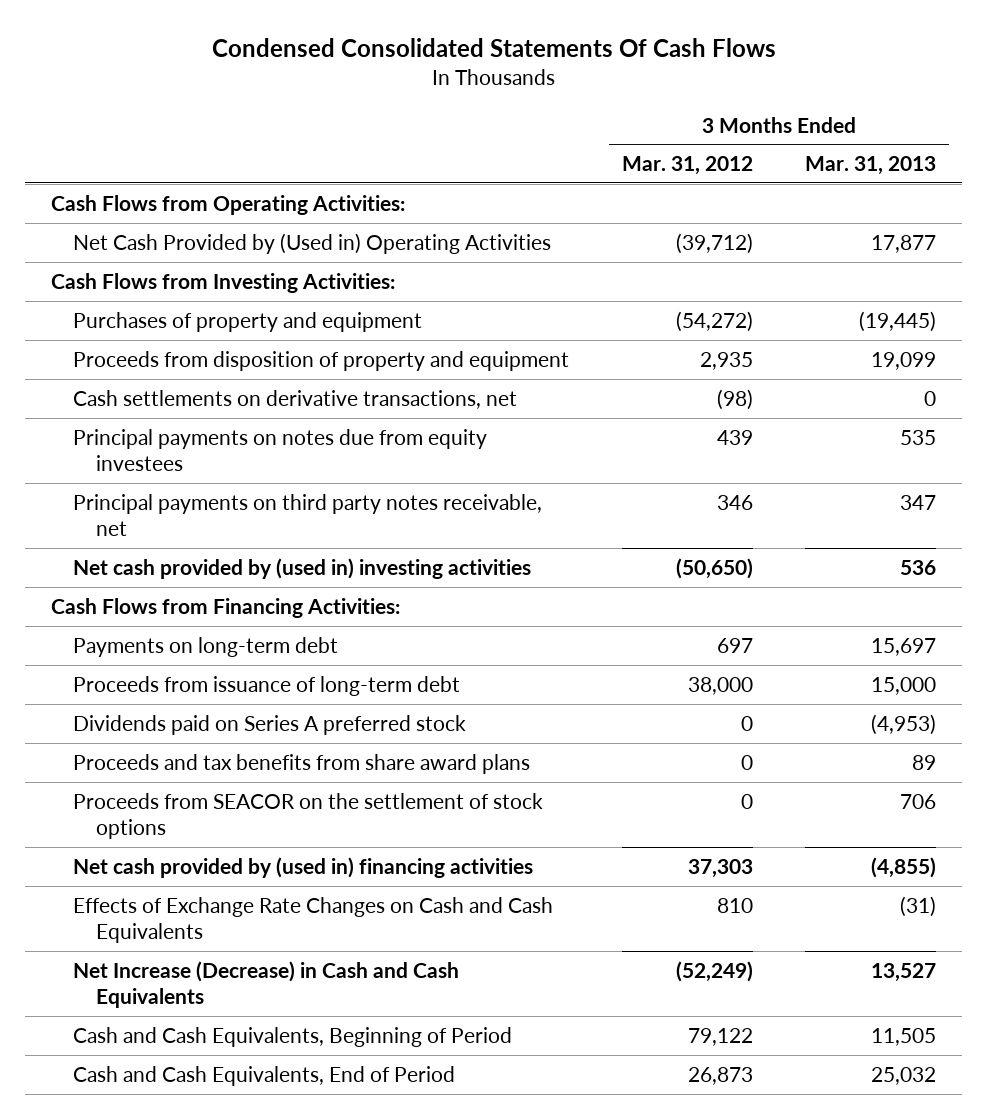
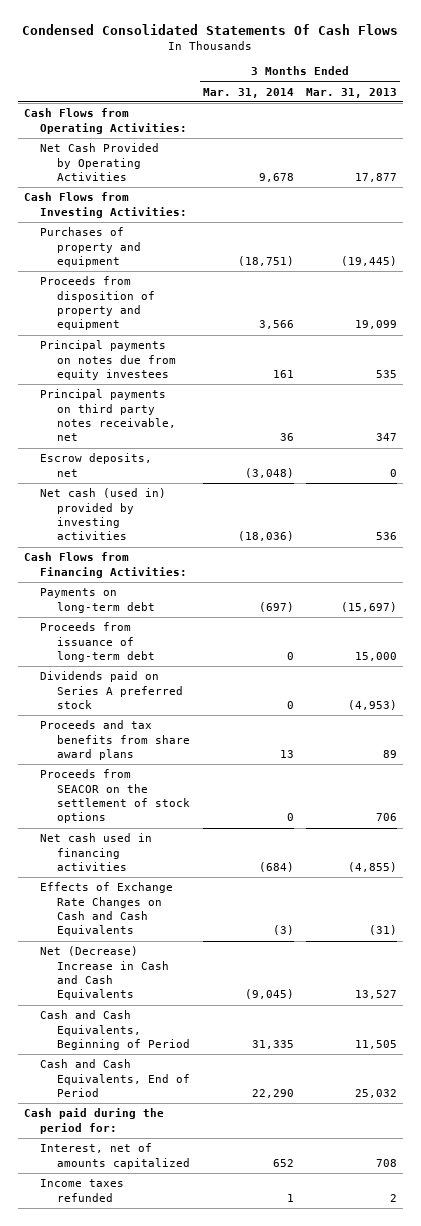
- | 3 Months Ended Mar. 31, 2012 | 3 Months Ended Mar. 31, 2013
+ | 3 Months Ended Mar. 31, 2014 | 3 Months Ended Mar. 31, 2013
- Net Cash Provided by (Used in) Operating Activities | (39,712) | 17,877
+ Net Cash Provided by Operating Activities | 9,678 | 17,877
- Cash settlements on derivative transactions, net | (98) | 0
- Net cash provided by (used in) investing activities | (50,650) | 536
+ Escrow deposits, net | (3,048) | 0
+ Net cash (used in) provided by investing activities | (18,036) | 536
- Payments on long-term debt | 697 | 15,697
+ Payments on long-term debt | (697) | (15,697)
- Net cash provided by (used in) financing activities | 37,303 | (4,855)
+ Net cash used in financing activities | (684) | (4,855)
- Net Increase (Decrease) in Cash and Cash Equivalents | (52,249) | 13,527
+ Net (Decrease) Increase in Cash and Cash Equivalents | (9,045) | 13,527
+ Cash paid during the period for:
+ Interest, net of amounts capitalized | 652 | 708
+ Income taxes refunded | 1 | 2

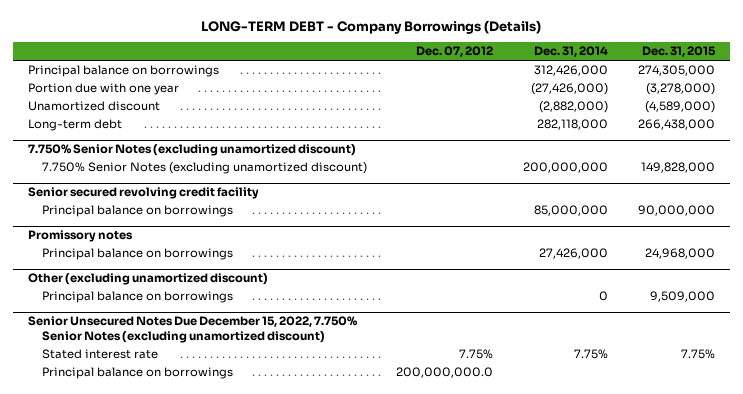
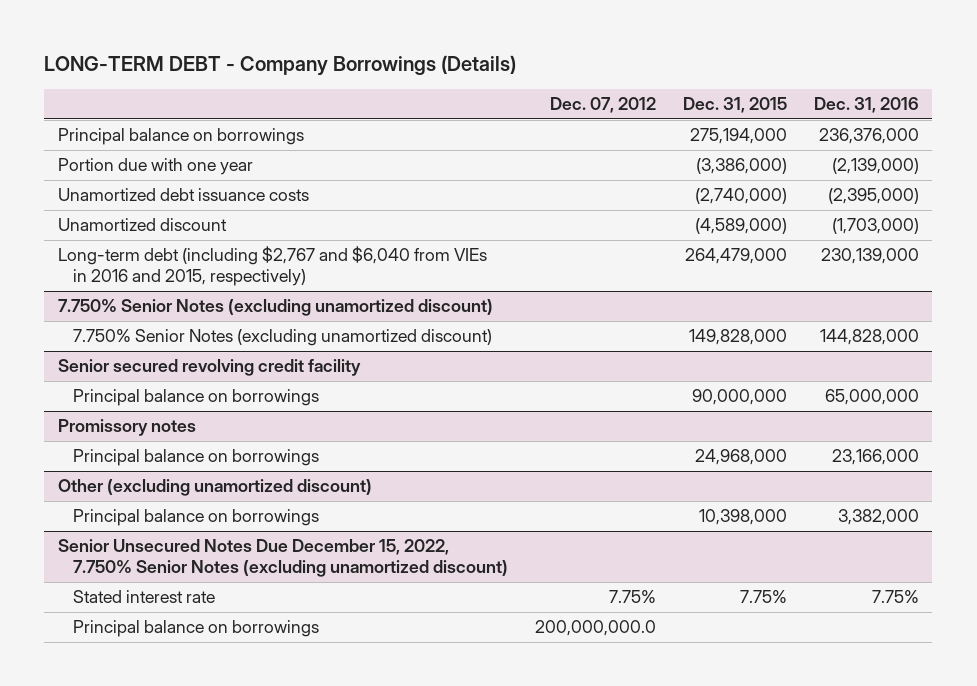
- | Dec. 07, 2012 | Dec. 31, 2014 | Dec. 31, 2015
+ | Dec. 07, 2012 | Dec. 31, 2015 | Dec. 31, 2016
- Principal balance on borrowings | | 312,426,000 | 274,305,000
- Portion due with one year | | (27,426,000) | (3,278,000)
+ Principal balance on borrowings | | 275,194,000 | 236,376,000
+ Portion due with one year | | (3,386,000) | (2,139,000)
+ Unamortized debt issuance costs | | (2,740,000) | (2,395,000)
- Long-term debt | | 282,118,000 | 266,438,000
+ Long-term debt (including $2,767 and $6,040 from VIEs in 2016 and 2015, respectively) | | 264,479,000 | 230,139,000
@ Other (excluding unamortized discount)
- Principal balance on borrowings | | 0 | 9,509,000
+ Principal balance on borrowings | | 10,398,000 | 3,382,000

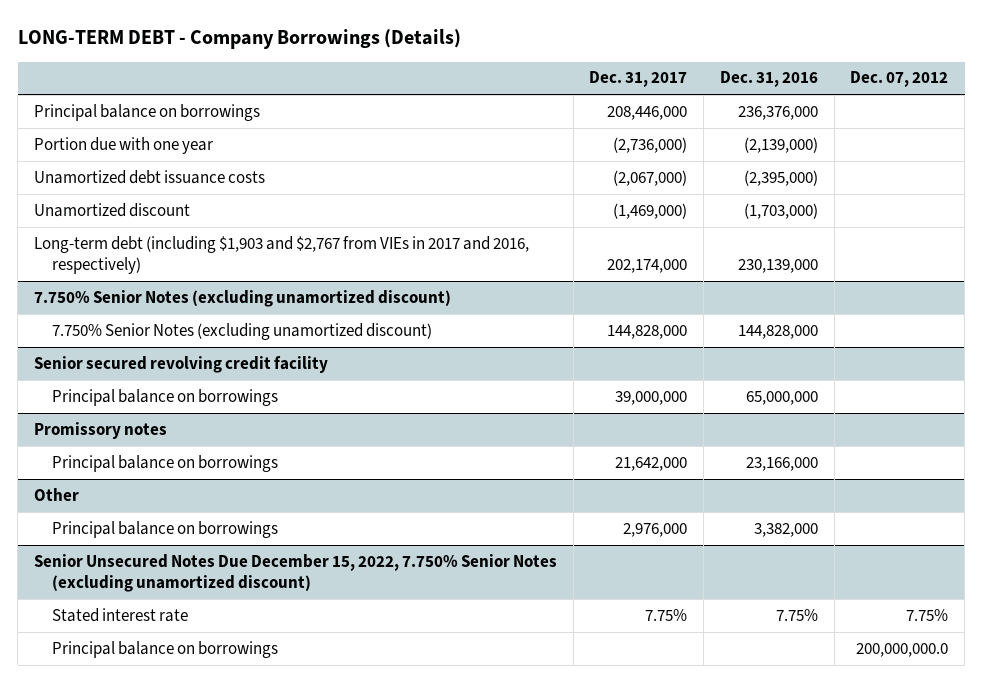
- | Dec. 07, 2012 | Dec. 31, 2015 | Dec. 31, 2016
+ | Dec. 31, 2017 | Dec. 31, 2016 | Dec. 07, 2012
- Long-term debt (including $2,767 and $6,040 from VIEs in 2016 and 2015, respectively) | | 264,479,000 | 230,139,000
+ Long-term debt (including $1,903 and $2,767 from VIEs in 2017 and 2016, respectively) | 202,174,000 | 230,139,000 |
- Other (excluding unamortized discount)
+ Other

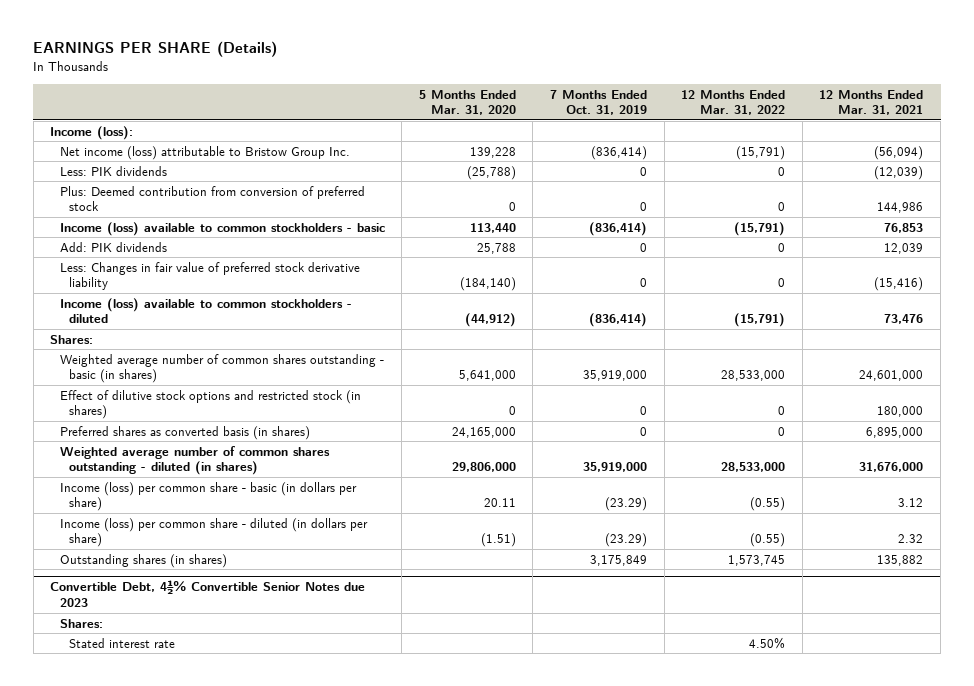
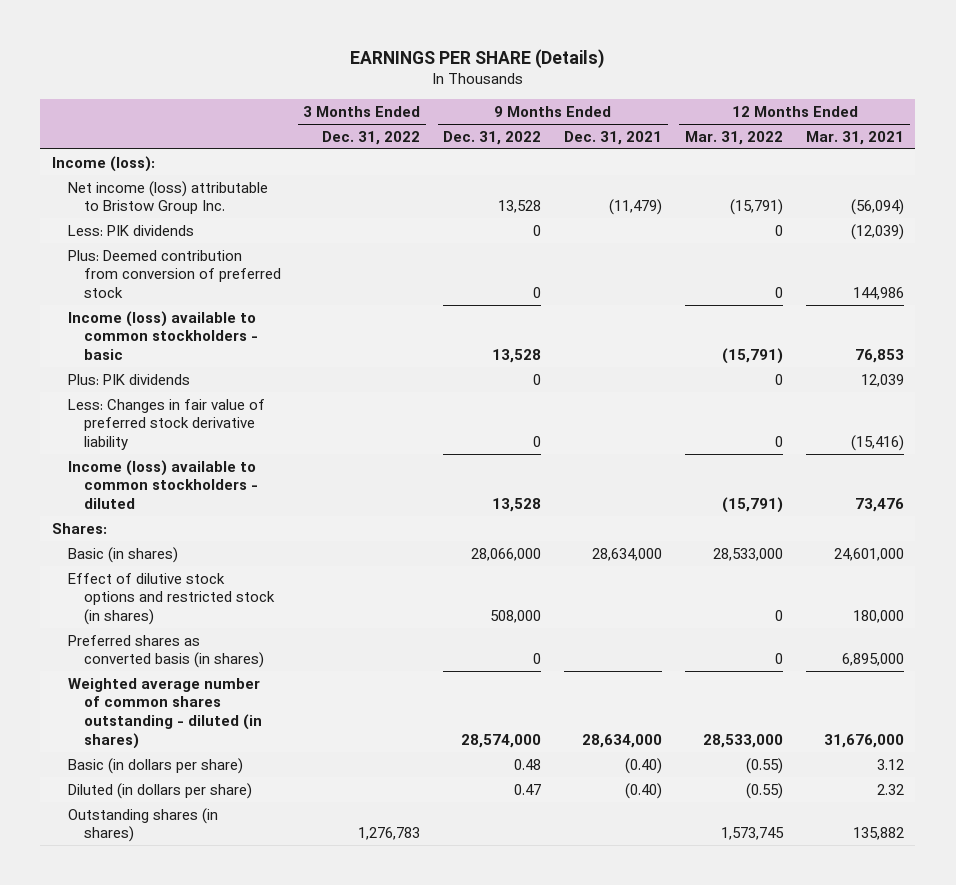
- | 5 Months Ended Mar. 31, 2020 | 7 Months Ended Oct. 31, 2019 | 12 Months Ended Mar. 31, 2022 | 12 Months Ended Mar. 31, 2021
+ | 3 Months Ended Dec. 31, 2022 | 9 Months Ended Dec. 31, 2022 | 9 Months Ended Dec. 31, 2021 | 12 Months Ended Mar. 31, 2022 | 12 Months Ended Mar. 31, 2021
- Add: PIK dividends | 25,788 | 0 | 0 | 12,039
+ Plus: PIK dividends | | 0 | | 0 | 12,039
- Weighted average number of common shares outstanding - basic (in shares) | 5,641,000 | 35,919,000 | 28,533,000 | 24,601,000
+ Basic (in shares) | | 28,066,000 | 28,634,000 | 28,533,000 | 24,601,000
- Income (loss) per common share - basic (in dollars per share) | 20.11 | (23.29) | (0.55) | 3.12
- Income (loss) per common share - diluted (in dollars per share) | (1.51) | (23.29) | (0.55) | 2.32
+ Basic (in dollars per share) | | 0.48 | (0.40) | (0.55) | 3.12
+ Diluted (in dollars per share) | | 0.47 | (0.40) | (0.55) | 2.32
- Convertible Debt, 4½% Convertible Senior Notes due 2023
- Shares:
- Stated interest rate | | | 4.50% |

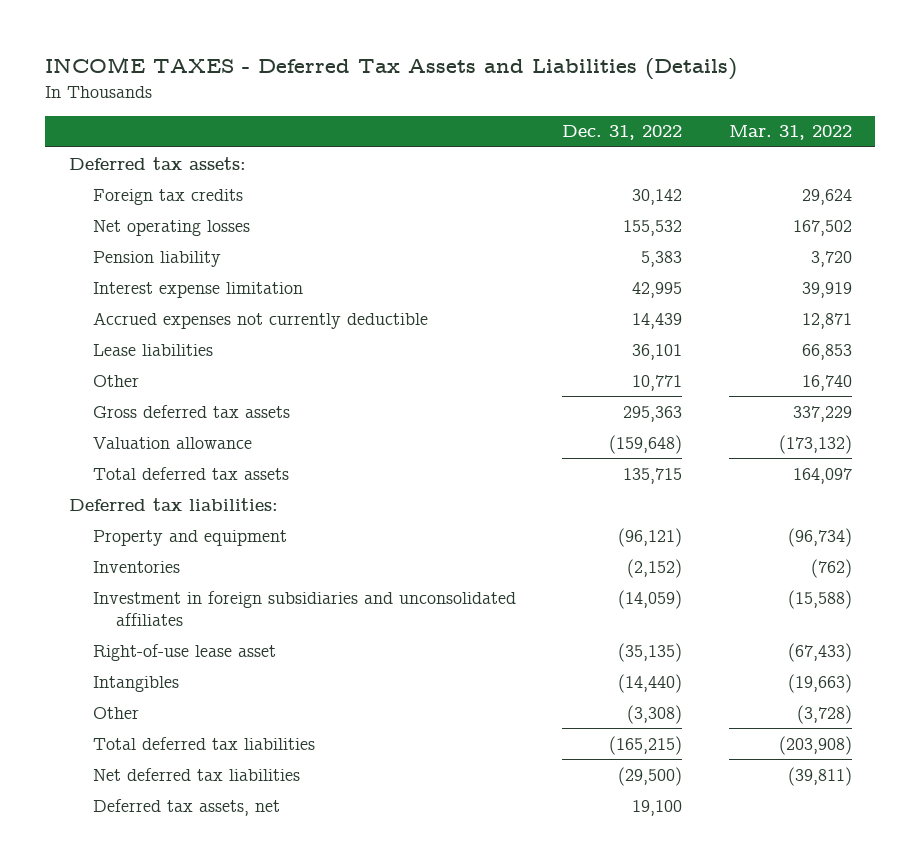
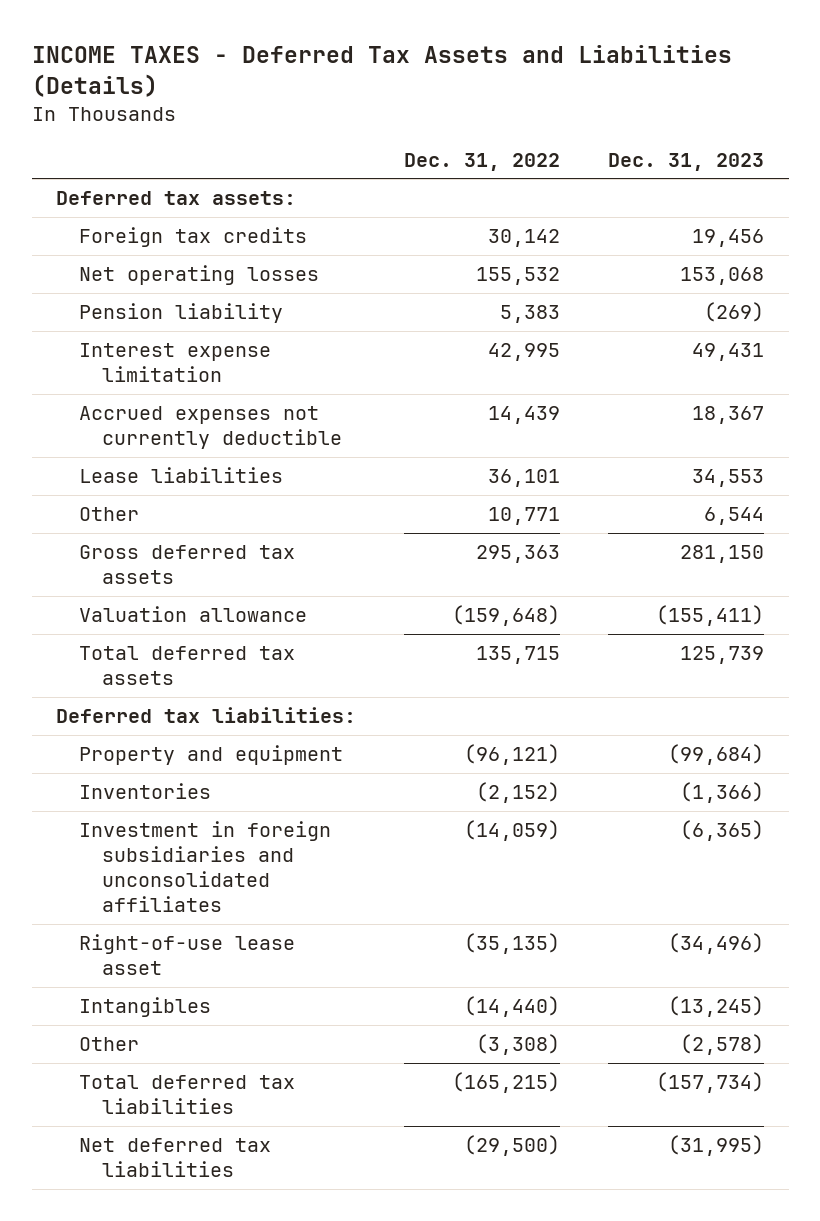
- | Dec. 31, 2022 | Mar. 31, 2022
+ | Dec. 31, 2022 | Dec. 31, 2023
- Deferred tax assets, net | 19,100 |

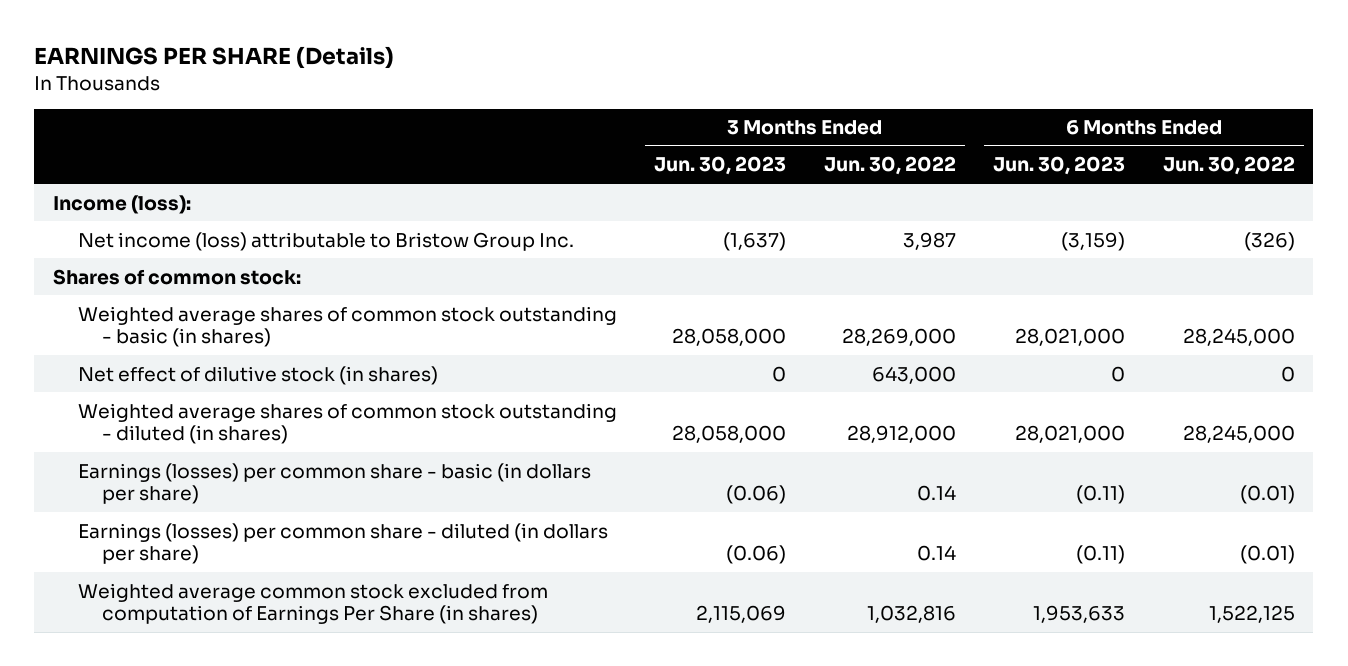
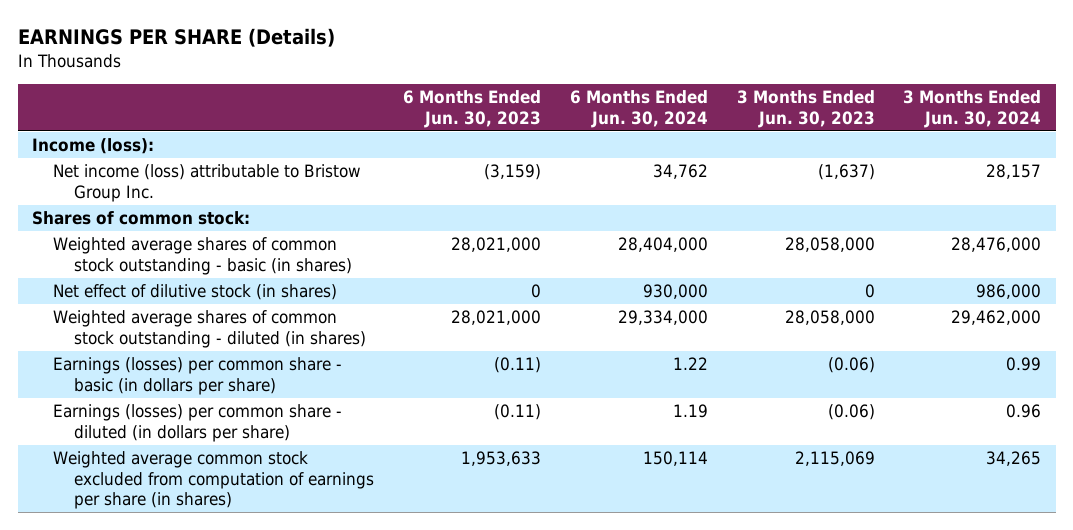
- | 3 Months Ended Jun. 30, 2023 | 3 Months Ended Jun. 30, 2022 | 6 Months Ended Jun. 30, 2023 | 6 Months Ended Jun. 30, 2022
+ | 6 Months Ended Jun. 30, 2023 | 6 Months Ended Jun. 30, 2024 | 3 Months Ended Jun. 30, 2023 | 3 Months Ended Jun. 30, 2024
- Weighted average common stock excluded from computation of Earnings Per Share (in shares) | 2,115,069 | 1,032,816 | 1,953,633 | 1,522,125
+ Weighted average common stock excluded from computation of earnings per share (in shares) | 1,953,633 | 150,114 | 2,115,069 | 34,265

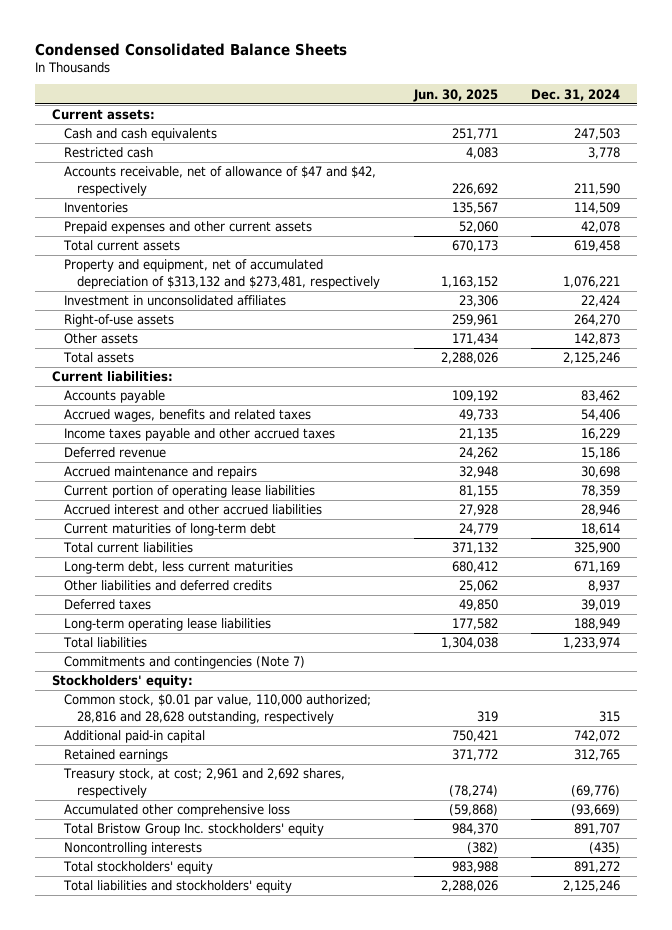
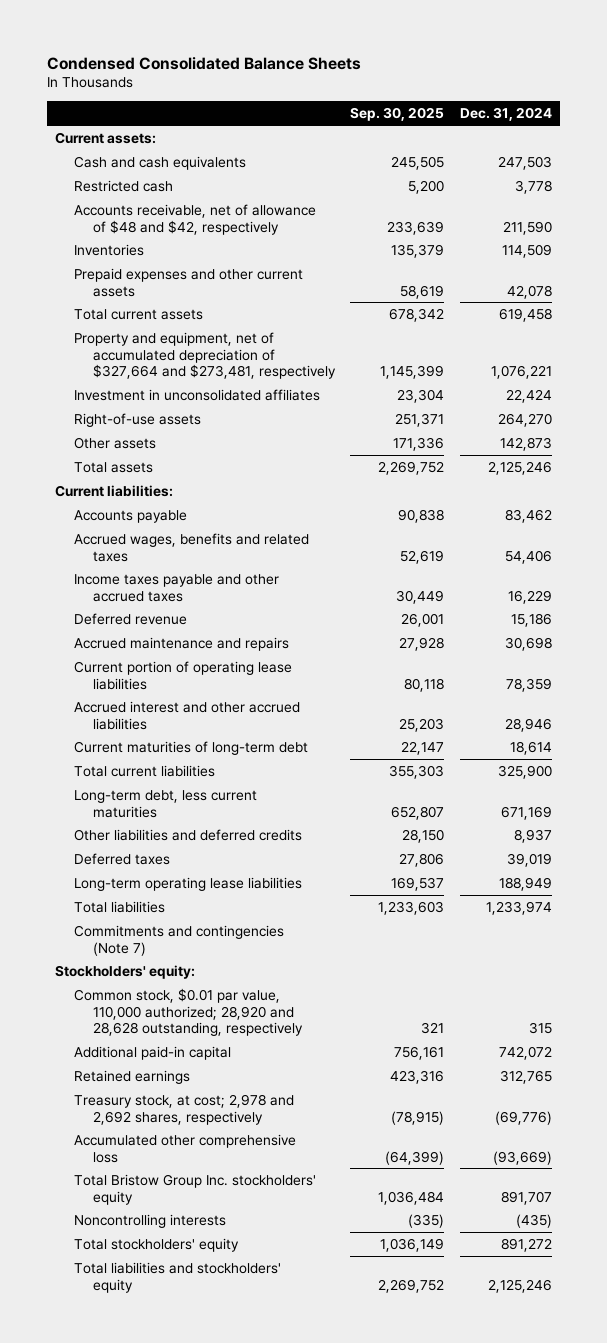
- | Jun. 30, 2025 | Dec. 31, 2024
+ | Sep. 30, 2025 | Dec. 31, 2024
- Accounts receivable, net of allowance of $47 and $42, respectively | 226,692 | 211,590
+ Accounts receivable, net of allowance of $48 and $42, respectively | 233,639 | 211,590
- Property and equipment, net of accumulated depreciation of $313,132 and $273,481, respectively | 1,163,152 | 1,076,221
+ Property and equipment, net of accumulated depreciation of $327,664 and $273,481, respectively | 1,145,399 | 1,076,221
- Common stock, $0.01 par value, 110,000 authorized; 28,816 and 28,628 outstanding, respectively | 319 | 315
+ Common stock, $0.01 par value, 110,000 authorized; 28,920 and 28,628 outstanding, respectively | 321 | 315
- Treasury stock, at cost; 2,961 and 2,692 shares, respectively | (78,274) | (69,776)
+ Treasury stock, at cost; 2,978 and 2,692 shares, respectively | (78,915) | (69,776)

